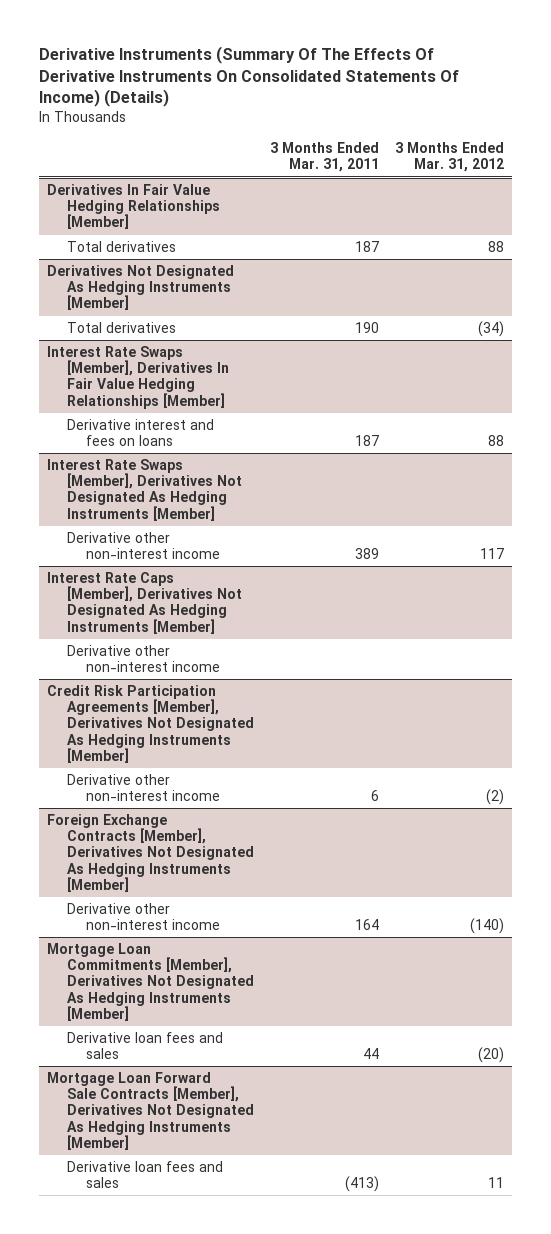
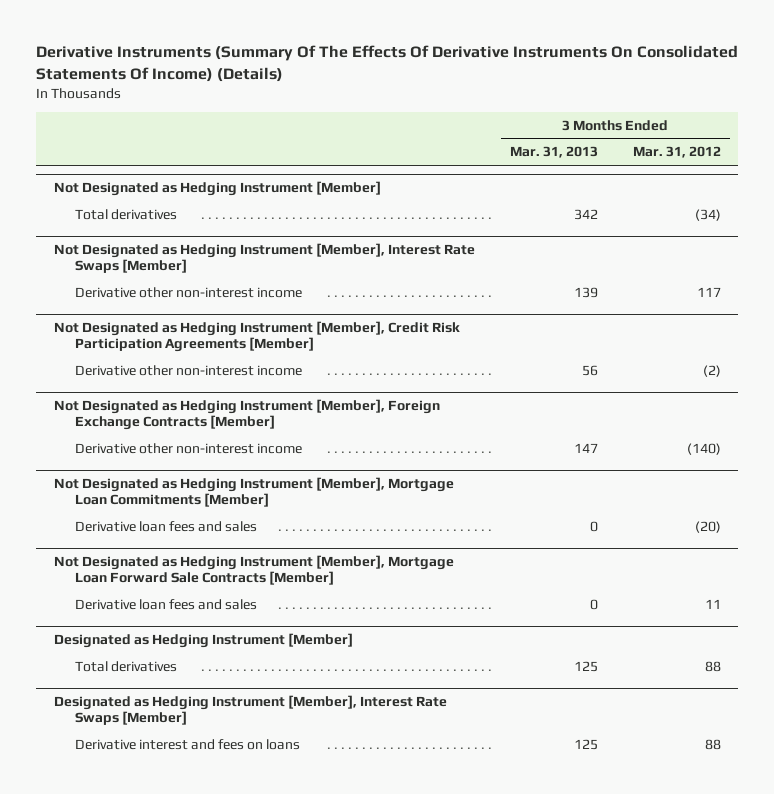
- | 3 Months Ended Mar. 31, 2011 | 3 Months Ended Mar. 31, 2012
+ | 3 Months Ended Mar. 31, 2013 | 3 Months Ended Mar. 31, 2012
- Derivatives In Fair Value Hedging Relationships [Member]
- Total derivatives | 187 | 88
- Derivatives Not Designated As Hedging Instruments [Member]
+ Not Designated as Hedging Instrument [Member]
- Interest Rate Swaps [Member], Derivatives In Fair Value Hedging Relationships [Member]
- Derivative interest and fees on loans | 187 | 88
- Interest Rate Swaps [Member], Derivatives Not Designated As Hedging Instruments [Member]
+ Not Designated as Hedging Instrument [Member], Interest Rate Swaps [Member]
- Interest Rate Caps [Member], Derivatives Not Designated As Hedging Instruments [Member]
- Derivative other non-interest income
- Credit Risk Participation Agreements [Member], Derivatives Not Designated As Hedging Instruments [Member]
+ Not Designated as Hedging Instrument [Member], Credit Risk Participation Agreements [Member]
- Foreign Exchange Contracts [Member], Derivatives Not Designated As Hedging Instruments [Member]
+ Not Designated as Hedging Instrument [Member], Foreign Exchange Contracts [Member]
- Mortgage Loan Commitments [Member], Derivatives Not Designated As Hedging Instruments [Member]
+ Not Designated as Hedging Instrument [Member], Mortgage Loan Commitments [Member]
- Mortgage Loan Forward Sale Contracts [Member], Derivatives Not Designated As Hedging Instruments [Member]
+ Not Designated as Hedging Instrument [Member], Mortgage Loan Forward Sale Contracts [Member]
+ Designated as Hedging Instrument [Member]
+ Total derivatives | 125 | 88
+ Designated as Hedging Instrument [Member], Interest Rate Swaps [Member]
+ Derivative interest and fees on loans | 125 | 88

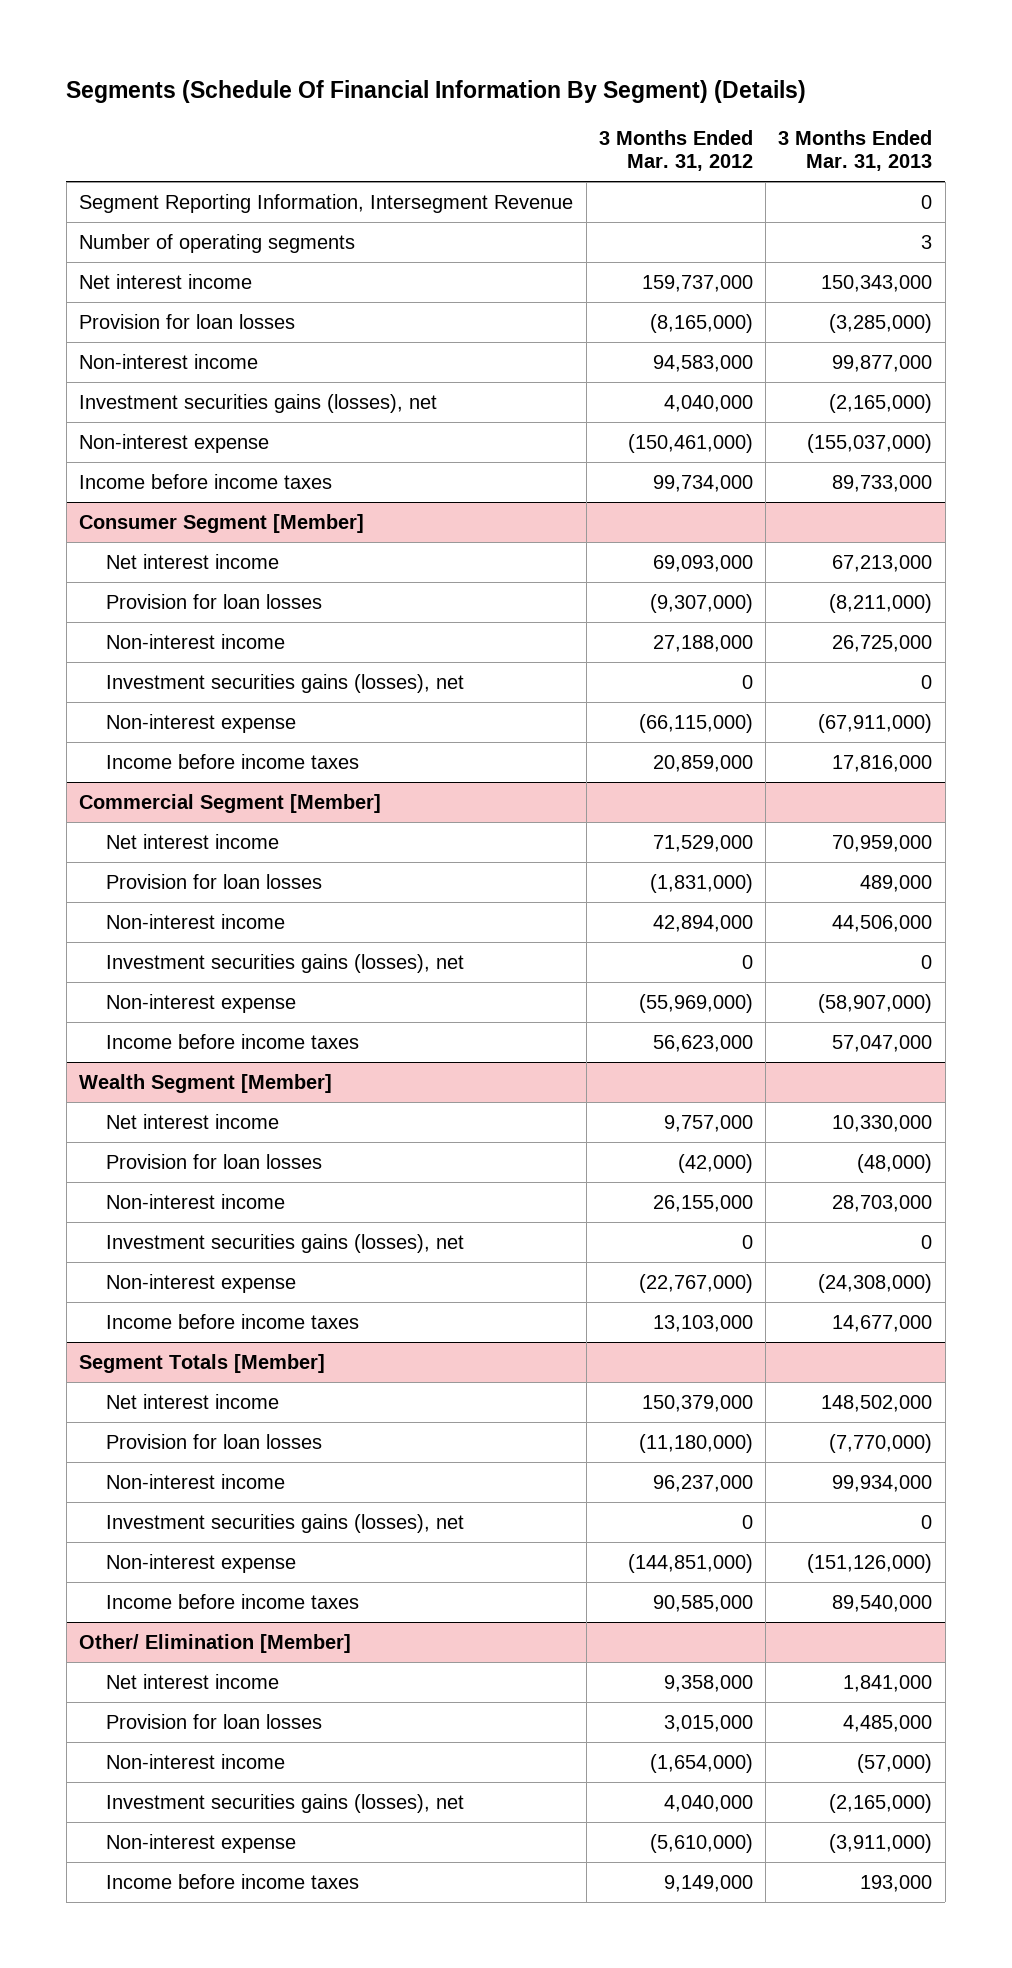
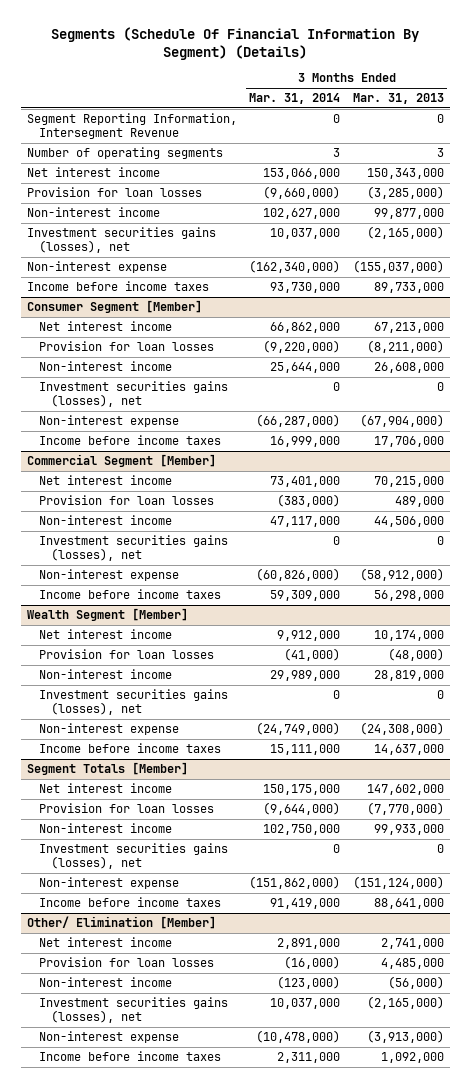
- | 3 Months Ended Mar. 31, 2012 | 3 Months Ended Mar. 31, 2013
+ | 3 Months Ended Mar. 31, 2014 | 3 Months Ended Mar. 31, 2013
@ Consumer Segment [Member]
- Non-interest income | 27,188,000 | 26,725,000
+ Non-interest income | 25,644,000 | 26,608,000
- Non-interest expense | (66,115,000) | (67,911,000)
- Income before income taxes | 20,859,000 | 17,816,000
+ Non-interest expense | (66,287,000) | (67,904,000)
+ Income before income taxes | 16,999,000 | 17,706,000
@ Commercial Segment [Member]
- Net interest income | 71,529,000 | 70,959,000
+ Net interest income | 73,401,000 | 70,215,000
- Non-interest expense | (55,969,000) | (58,907,000)
- Income before income taxes | 56,623,000 | 57,047,000
+ Non-interest expense | (60,826,000) | (58,912,000)
+ Income before income taxes | 59,309,000 | 56,298,000
@ Wealth Segment [Member]
- Net interest income | 9,757,000 | 10,330,000
+ Net interest income | 9,912,000 | 10,174,000
- Non-interest income | 26,155,000 | 28,703,000
+ Non-interest income | 29,989,000 | 28,819,000
- Income before income taxes | 13,103,000 | 14,677,000
+ Income before income taxes | 15,111,000 | 14,637,000
@ Segment Totals [Member]
- Net interest income | 150,379,000 | 148,502,000
+ Net interest income | 150,175,000 | 147,602,000
- Non-interest income | 96,237,000 | 99,934,000
+ Non-interest income | 102,750,000 | 99,933,000
- Non-interest expense | (144,851,000) | (151,126,000)
- Income before income taxes | 90,585,000 | 89,540,000
+ Non-interest expense | (151,862,000) | (151,124,000)
+ Income before income taxes | 91,419,000 | 88,641,000
@ Other/ Elimination [Member]
- Net interest income | 9,358,000 | 1,841,000
+ Net interest income | 2,891,000 | 2,741,000
- Non-interest income | (1,654,000) | (57,000)
+ Non-interest income | (123,000) | (56,000)
- Non-interest expense | (5,610,000) | (3,911,000)
- Income before income taxes | 9,149,000 | 193,000
+ Non-interest expense | (10,478,000) | (3,913,000)
+ Income before income taxes | 2,311,000 | 1,092,000

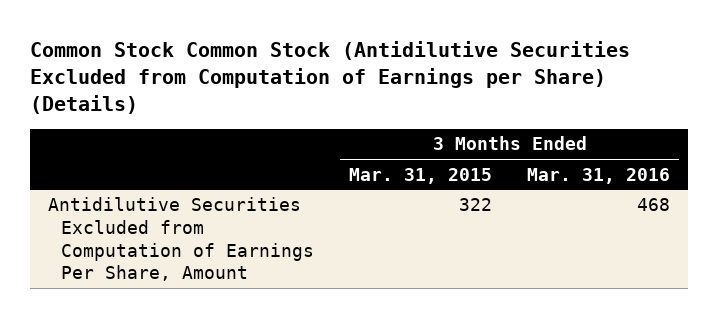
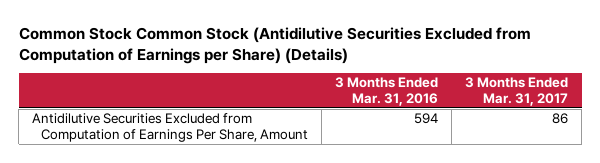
- | 3 Months Ended Mar. 31, 2015 | 3 Months Ended Mar. 31, 2016
+ | 3 Months Ended Mar. 31, 2016 | 3 Months Ended Mar. 31, 2017
- Antidilutive Securities Excluded from Computation of Earnings Per Share, Amount | 322 | 468
+ Antidilutive Securities Excluded from Computation of Earnings Per Share, Amount | 594 | 86

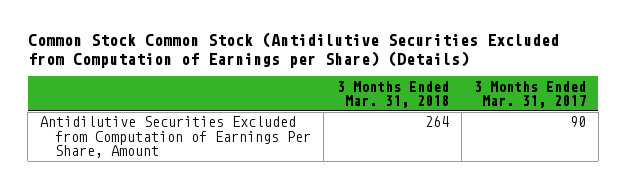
- | 3 Months Ended Mar. 31, 2016 | 3 Months Ended Mar. 31, 2017
+ | 3 Months Ended Mar. 31, 2018 | 3 Months Ended Mar. 31, 2017
- Antidilutive Securities Excluded from Computation of Earnings Per Share, Amount | 594 | 86
+ Antidilutive Securities Excluded from Computation of Earnings Per Share, Amount | 264 | 90

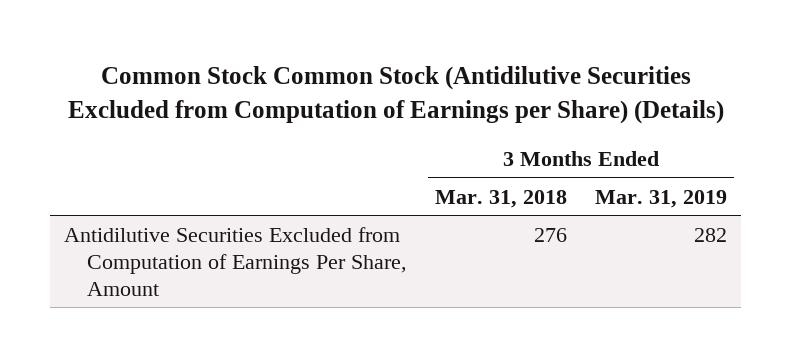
- | 3 Months Ended Mar. 31, 2018 | 3 Months Ended Mar. 31, 2017
+ | 3 Months Ended Mar. 31, 2018 | 3 Months Ended Mar. 31, 2019
- Antidilutive Securities Excluded from Computation of Earnings Per Share, Amount | 264 | 90
+ Antidilutive Securities Excluded from Computation of Earnings Per Share, Amount | 276 | 282

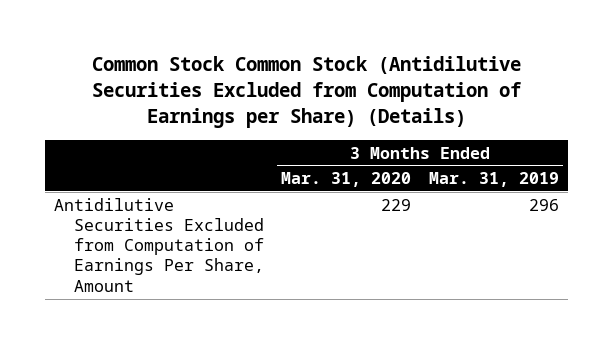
- | 3 Months Ended Mar. 31, 2018 | 3 Months Ended Mar. 31, 2019
+ | 3 Months Ended Mar. 31, 2020 | 3 Months Ended Mar. 31, 2019
- Antidilutive Securities Excluded from Computation of Earnings Per Share, Amount | 276 | 282
+ Antidilutive Securities Excluded from Computation of Earnings Per Share, Amount | 229 | 296

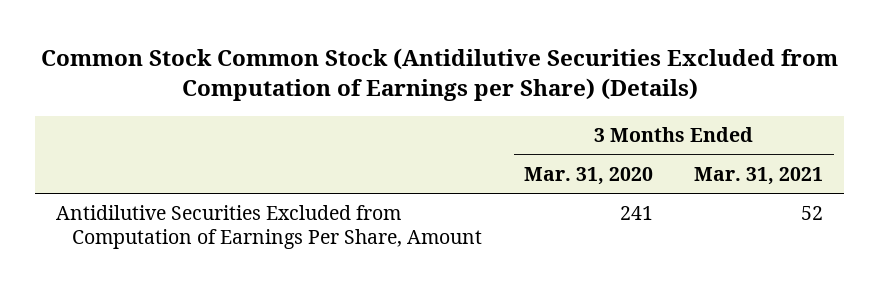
- | 3 Months Ended Mar. 31, 2020 | 3 Months Ended Mar. 31, 2019
+ | 3 Months Ended Mar. 31, 2020 | 3 Months Ended Mar. 31, 2021
- Antidilutive Securities Excluded from Computation of Earnings Per Share, Amount | 229 | 296
+ Antidilutive Securities Excluded from Computation of Earnings Per Share, Amount | 241 | 52

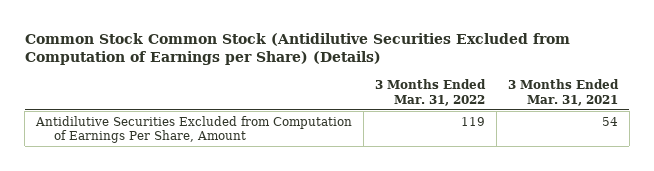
- | 3 Months Ended Mar. 31, 2020 | 3 Months Ended Mar. 31, 2021
+ | 3 Months Ended Mar. 31, 2022 | 3 Months Ended Mar. 31, 2021
- Antidilutive Securities Excluded from Computation of Earnings Per Share, Amount | 241 | 52
+ Antidilutive Securities Excluded from Computation of Earnings Per Share, Amount | 119 | 54

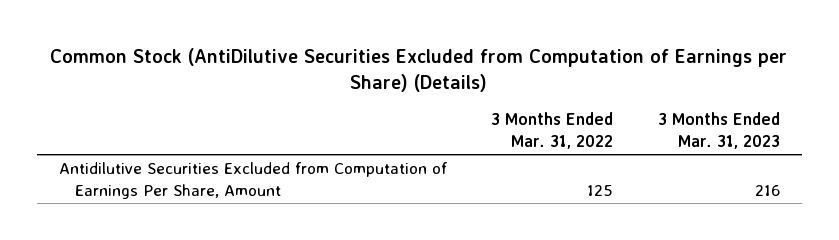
- Common Stock Common Stock (Antidilutive Securities Excluded from Computation of Earnings per Share) (Details)
+ Common Stock (AntiDilutive Securities Excluded from Computation of Earnings per Share) (Details)
- | 3 Months Ended Mar. 31, 2022 | 3 Months Ended Mar. 31, 2021
+ | 3 Months Ended Mar. 31, 2022 | 3 Months Ended Mar. 31, 2023
- Antidilutive Securities Excluded from Computation of Earnings Per Share, Amount | 119 | 54
+ Antidilutive Securities Excluded from Computation of Earnings Per Share, Amount | 125 | 216

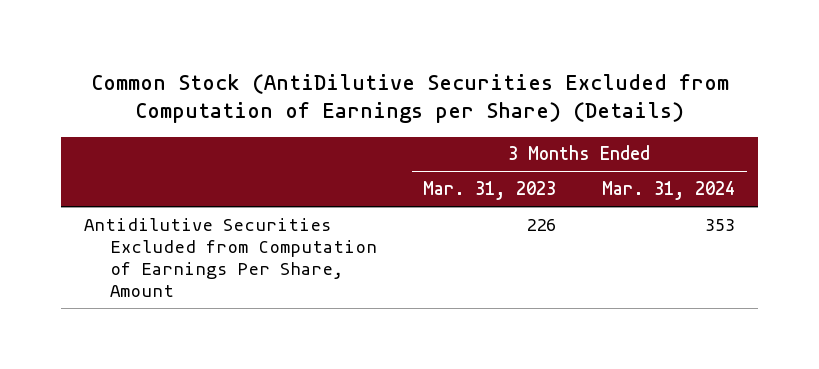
- | 3 Months Ended Mar. 31, 2022 | 3 Months Ended Mar. 31, 2023
+ | 3 Months Ended Mar. 31, 2023 | 3 Months Ended Mar. 31, 2024
- Antidilutive Securities Excluded from Computation of Earnings Per Share, Amount | 125 | 216
+ Antidilutive Securities Excluded from Computation of Earnings Per Share, Amount | 226 | 353

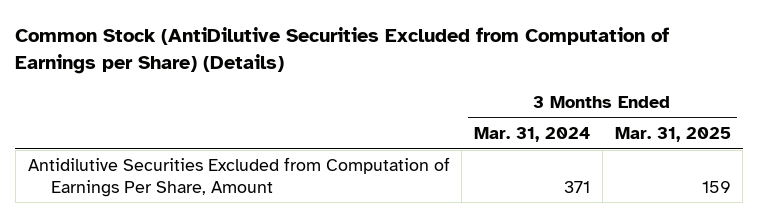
- | 3 Months Ended Mar. 31, 2023 | 3 Months Ended Mar. 31, 2024
+ | 3 Months Ended Mar. 31, 2024 | 3 Months Ended Mar. 31, 2025
- Antidilutive Securities Excluded from Computation of Earnings Per Share, Amount | 226 | 353
+ Antidilutive Securities Excluded from Computation of Earnings Per Share, Amount | 371 | 159

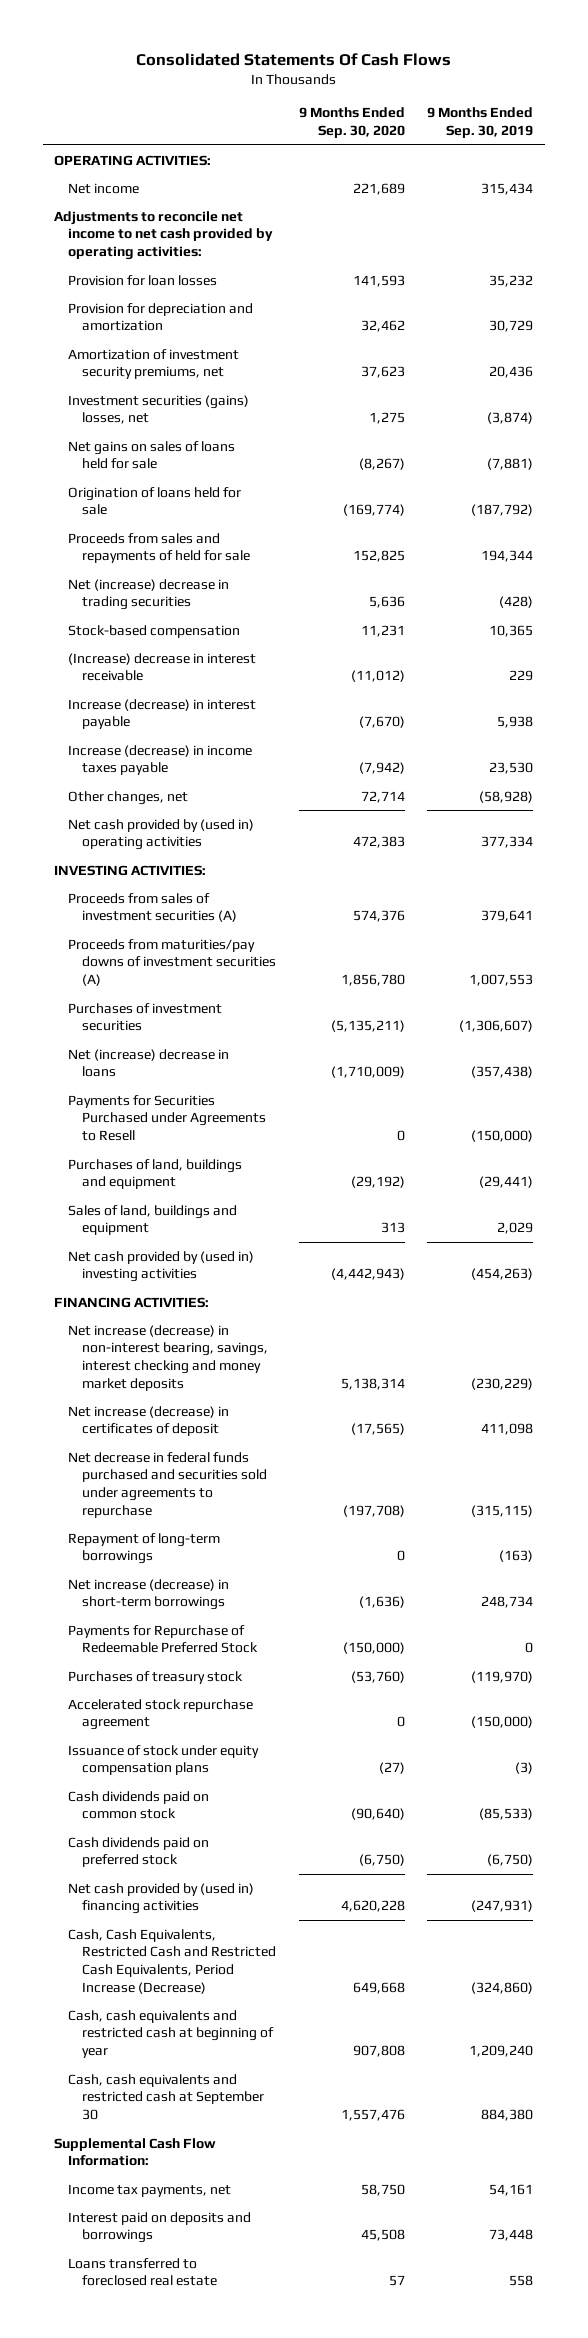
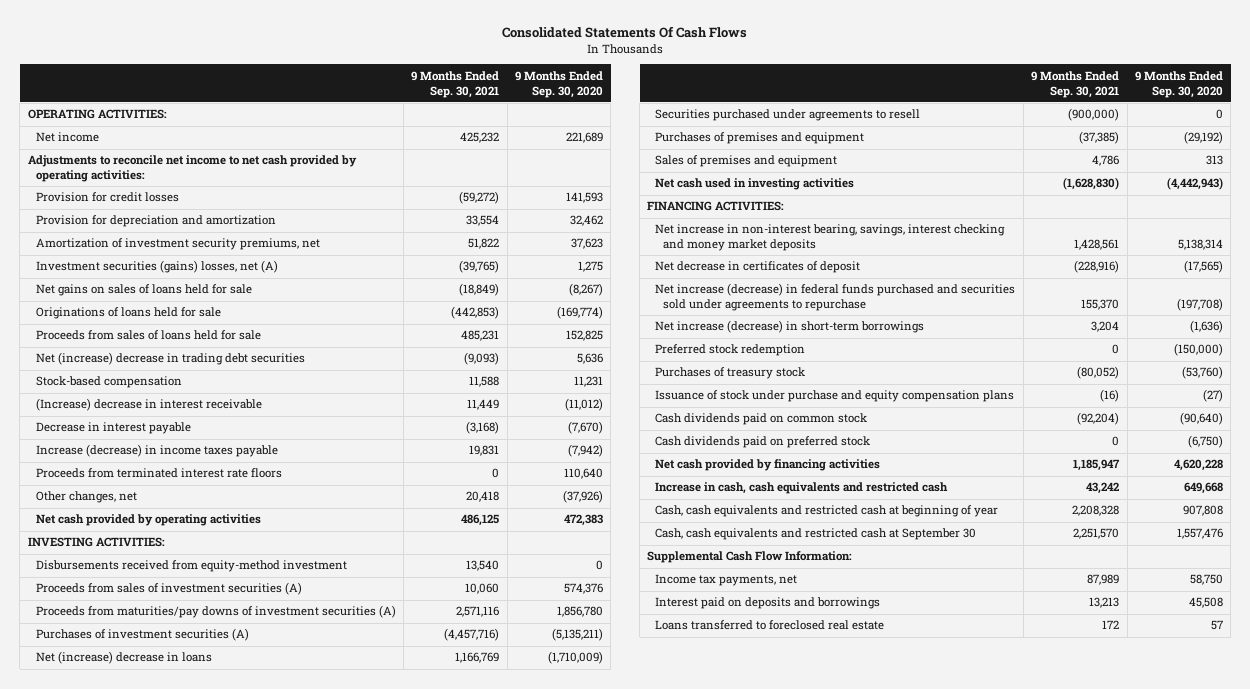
- | 9 Months Ended Sep. 30, 2020 | 9 Months Ended Sep. 30, 2019
+ | 9 Months Ended Sep. 30, 2021 | 9 Months Ended Sep. 30, 2020
- Provision for loan losses | 141,593 | 35,232
+ Provision for credit losses | (59,272) | 141,593
- Investment securities (gains) losses, net | 1,275 | (3,874)
+ Investment securities (gains) losses, net (A) | (39,765) | 1,275
- Origination of loans held for sale | (169,774) | (187,792)
- Proceeds from sales and repayments of held for sale | 152,825 | 194,344
- Net (increase) decrease in trading securities | 5,636 | (428)
+ Originations of loans held for sale | (442,853) | (169,774)
+ Proceeds from sales of loans held for sale | 485,231 | 152,825
+ Net (increase) decrease in trading debt securities | (9,093) | 5,636
- Increase (decrease) in interest payable | (7,670) | 5,938
+ Decrease in interest payable | (3,168) | (7,670)
- Other changes, net | 72,714 | (58,928)
- Net cash provided by (used in) operating activities | 472,383 | 377,334
+ Proceeds from terminated interest rate floors | 0 | 110,640
+ Other changes, net | 20,418 | (37,926)
+ Net cash provided by operating activities | 486,125 | 472,383
+ Disbursements received from equity-method investment | 13,540 | 0
- Purchases of investment securities | (5,135,211) | (1,306,607)
+ Purchases of investment securities (A) | (4,457,716) | (5,135,211)
- Payments for Securities Purchased under Agreements to Resell | 0 | (150,000)
- Purchases of land, buildings and equipment | (29,192) | (29,441)
- Sales of land, buildings and equipment | 313 | 2,029
- Net cash provided by (used in) investing activities | (4,442,943) | (454,263)
+ Securities purchased under agreements to resell | (900,000) | 0
+ Purchases of premises and equipment | (37,385) | (29,192)
+ Sales of premises and equipment | 4,786 | 313
+ Net cash used in investing activities | (1,628,830) | (4,442,943)
- Net increase (decrease) in non-interest bearing, savings, interest checking and money market deposits | 5,138,314 | (230,229)
- Net increase (decrease) in certificates of deposit | (17,565) | 411,098
- Net decrease in federal funds purchased and securities sold under agreements to repurchase | (197,708) | (315,115)
- Repayment of long-term borrowings | 0 | (163)
+ Net increase in non-interest bearing, savings, interest checking and money market deposits | 1,428,561 | 5,138,314
+ Net decrease in certificates of deposit | (228,916) | (17,565)
+ Net increase (decrease) in federal funds purchased and securities sold under agreements to repurchase | 155,370 | (197,708)
- Payments for Repurchase of Redeemable Preferred Stock | (150,000) | 0
+ Preferred stock redemption | 0 | (150,000)
- Accelerated stock repurchase agreement | 0 | (150,000)
- Issuance of stock under equity compensation plans | (27) | (3)
+ Issuance of stock under purchase and equity compensation plans | (16) | (27)
- Net cash provided by (used in) financing activities | 4,620,228 | (247,931)
- Cash, Cash Equivalents, Restricted Cash and Restricted Cash Equivalents, Period Increase (Decrease) | 649,668 | (324,860)
+ Net cash provided by financing activities | 1,185,947 | 4,620,228
+ Increase in cash, cash equivalents and restricted cash | 43,242 | 649,668

